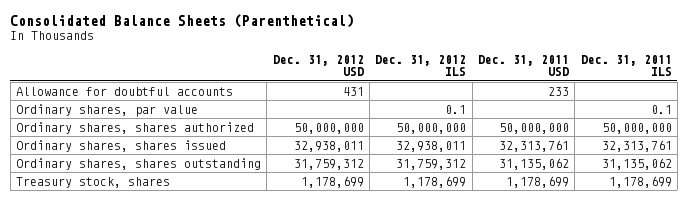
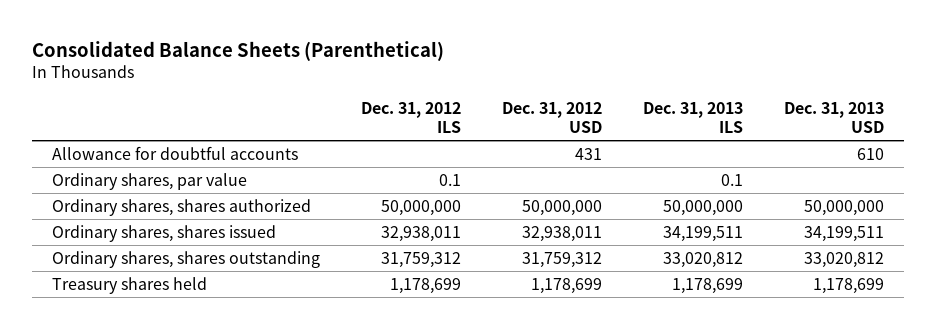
- | Dec. 31, 2012 USD | Dec. 31, 2012 ILS | Dec. 31, 2011 USD | Dec. 31, 2011 ILS
+ | Dec. 31, 2012 ILS | Dec. 31, 2012 USD | Dec. 31, 2013 ILS | Dec. 31, 2013 USD
- Treasury stock, shares | 1,178,699 | 1,178,699 | 1,178,699 | 1,178,699
+ Treasury shares held | 1,178,699 | 1,178,699 | 1,178,699 | 1,178,699

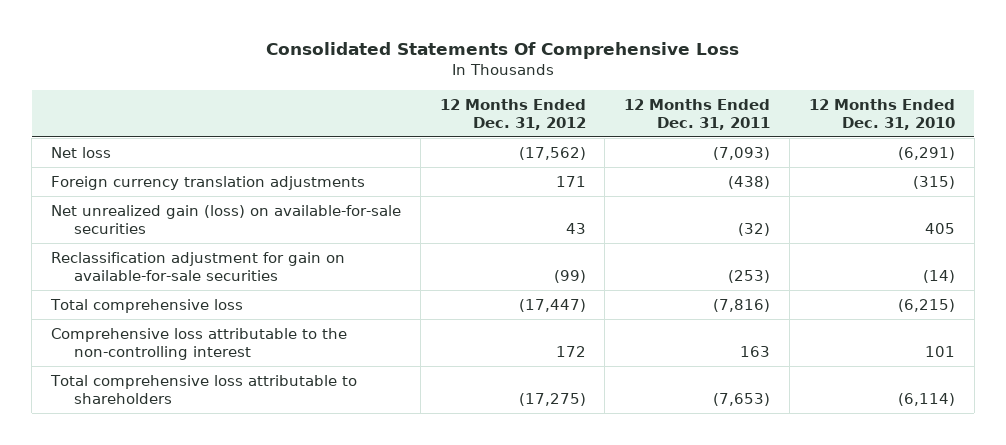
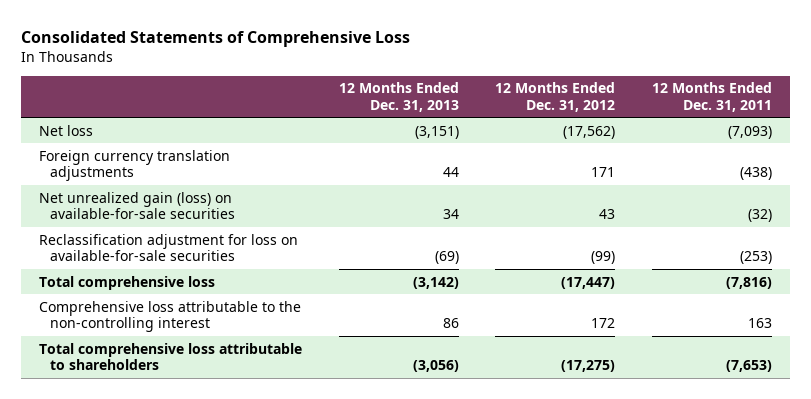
- Consolidated Statements Of Comprehensive Loss
+ Consolidated Statements of Comprehensive Loss
- | 12 Months Ended Dec. 31, 2012 | 12 Months Ended Dec. 31, 2011 | 12 Months Ended Dec. 31, 2010
+ | 12 Months Ended Dec. 31, 2013 | 12 Months Ended Dec. 31, 2012 | 12 Months Ended Dec. 31, 2011
- Reclassification adjustment for gain on available-for-sale securities | (99) | (253) | (14)
+ Reclassification adjustment for loss on available-for-sale securities | (69) | (99) | (253)

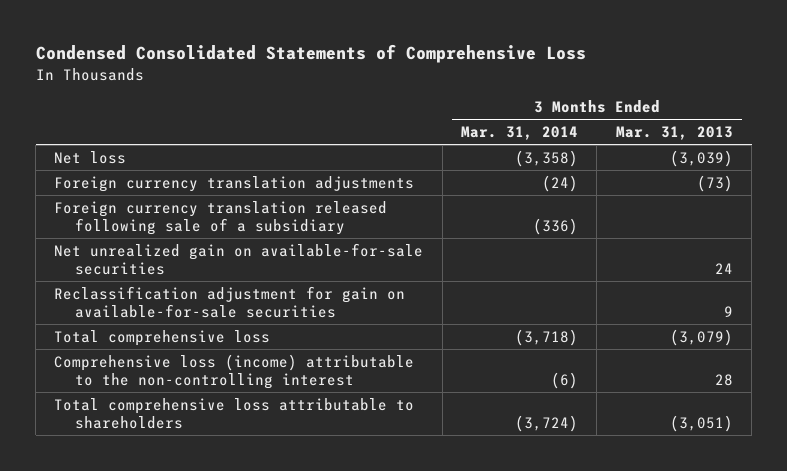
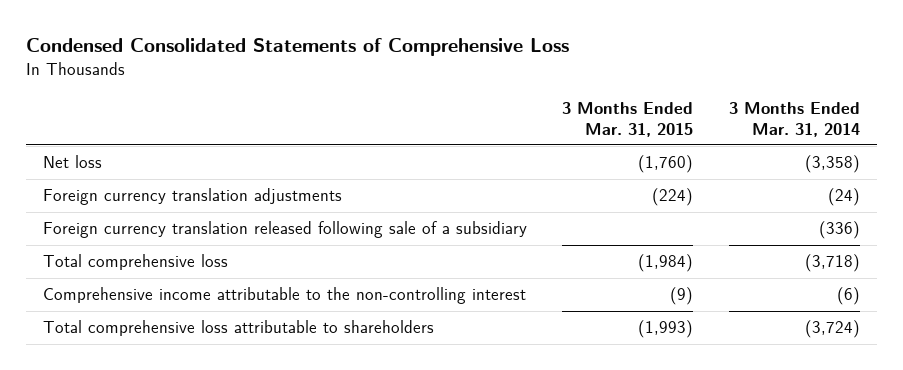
- | 3 Months Ended Mar. 31, 2014 | 3 Months Ended Mar. 31, 2013
+ | 3 Months Ended Mar. 31, 2015 | 3 Months Ended Mar. 31, 2014
- Net unrealized gain on available-for-sale securities | | 24
- Reclassification adjustment for gain on available-for-sale securities | | 9
- Comprehensive loss (income) attributable to the non-controlling interest | (6) | 28
+ Comprehensive income attributable to the non-controlling interest | (9) | (6)

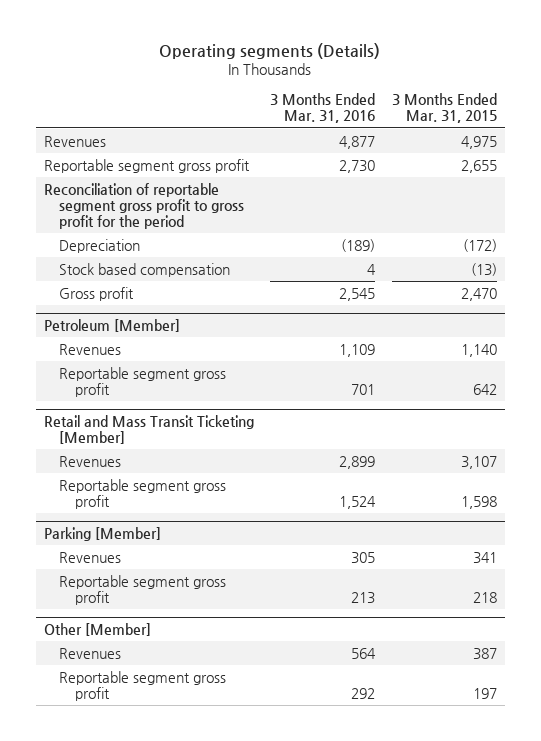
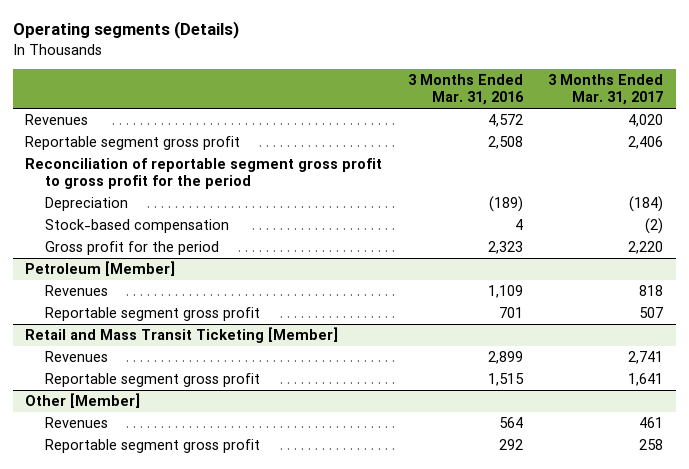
- | 3 Months Ended Mar. 31, 2016 | 3 Months Ended Mar. 31, 2015
+ | 3 Months Ended Mar. 31, 2016 | 3 Months Ended Mar. 31, 2017
- Revenues | 4,877 | 4,975
- Reportable segment gross profit | 2,730 | 2,655
+ Revenues | 4,572 | 4,020
+ Reportable segment gross profit | 2,508 | 2,406
- Stock based compensation | 4 | (13)
- Gross profit | 2,545 | 2,470
+ Stock-based compensation | 4 | (2)
+ Gross profit for the period | 2,323 | 2,220
@ Retail and Mass Transit Ticketing [Member]
- Reportable segment gross profit | 1,524 | 1,598
- Parking [Member]
- Revenues | 305 | 341
- Reportable segment gross profit | 213 | 218
@ Retail and Mass Transit Ticketing [Member]
+ Reportable segment gross profit | 1,515 | 1,641

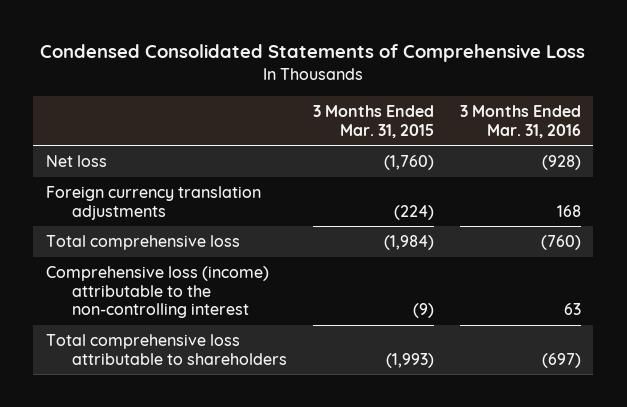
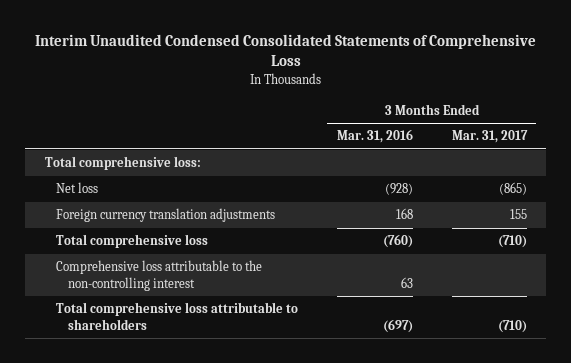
- Condensed Consolidated Statements of Comprehensive Loss
+ Interim Unaudited Condensed Consolidated Statements of Comprehensive Loss
- | 3 Months Ended Mar. 31, 2015 | 3 Months Ended Mar. 31, 2016
+ | 3 Months Ended Mar. 31, 2016 | 3 Months Ended Mar. 31, 2017
+ Total comprehensive loss:
- Comprehensive loss (income) attributable to the non-controlling interest | (9) | 63
+ Comprehensive loss attributable to the non-controlling interest | 63 |

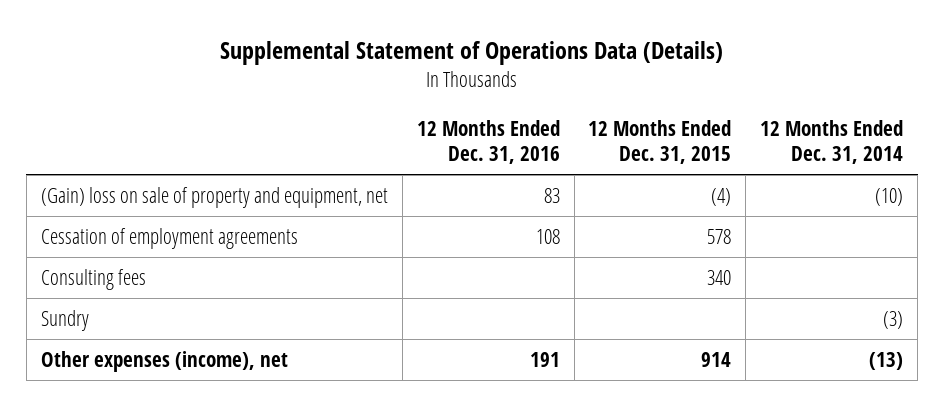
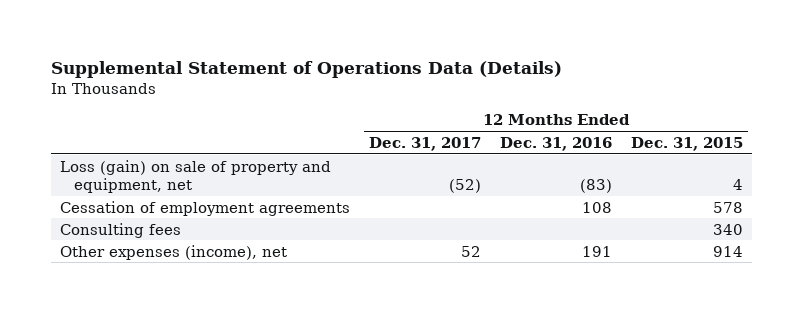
- | 12 Months Ended Dec. 31, 2016 | 12 Months Ended Dec. 31, 2015 | 12 Months Ended Dec. 31, 2014
+ | 12 Months Ended Dec. 31, 2017 | 12 Months Ended Dec. 31, 2016 | 12 Months Ended Dec. 31, 2015
- (Gain) loss on sale of property and equipment, net | 83 | (4) | (10)
+ Loss (gain) on sale of property and equipment, net | (52) | (83) | 4
- Sundry | | | (3)

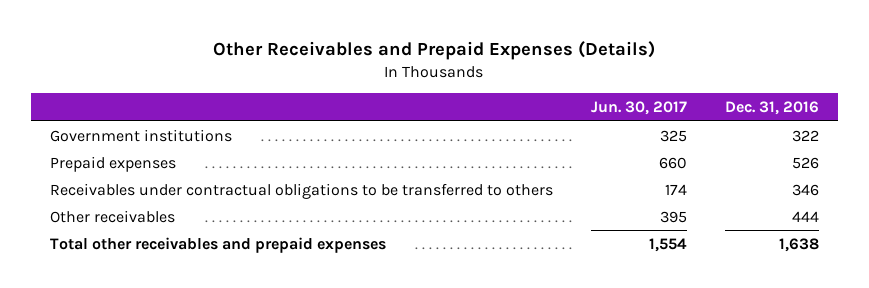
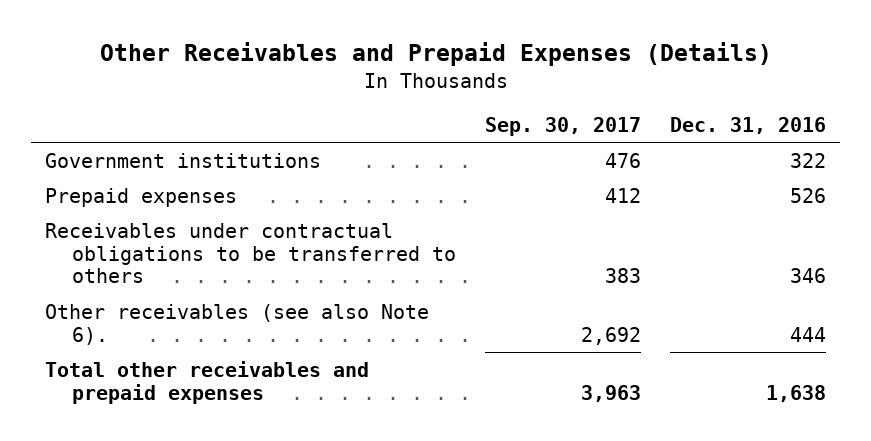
- | Jun. 30, 2017 | Dec. 31, 2016
+ | Sep. 30, 2017 | Dec. 31, 2016
- Other receivables | 395 | 444
+ Other receivables (see also Note 6). | 2,692 | 444

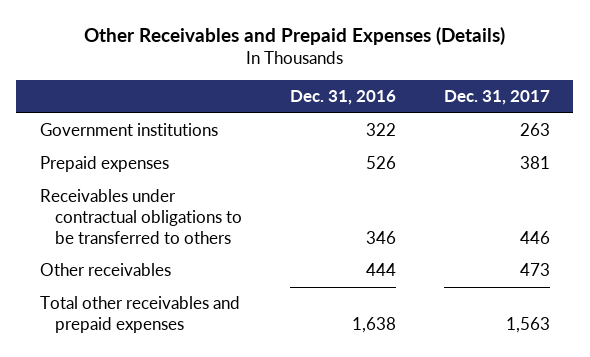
- | Sep. 30, 2017 | Dec. 31, 2016
+ | Dec. 31, 2016 | Dec. 31, 2017
- Other receivables (see also Note 6). | 2,692 | 444
+ Other receivables | 444 | 473

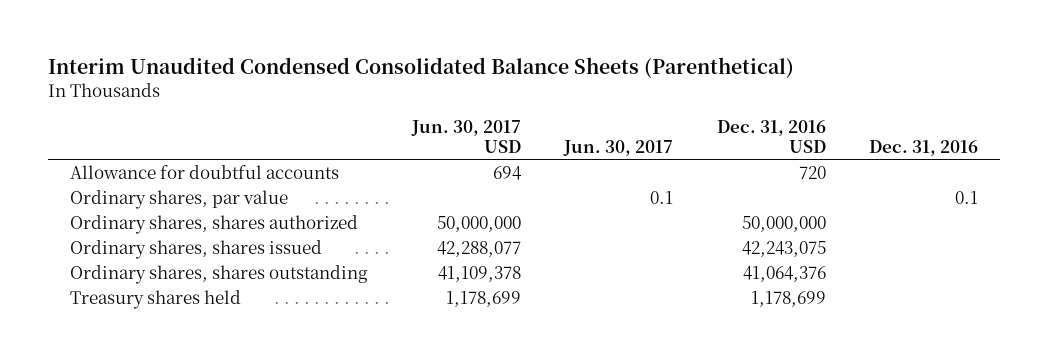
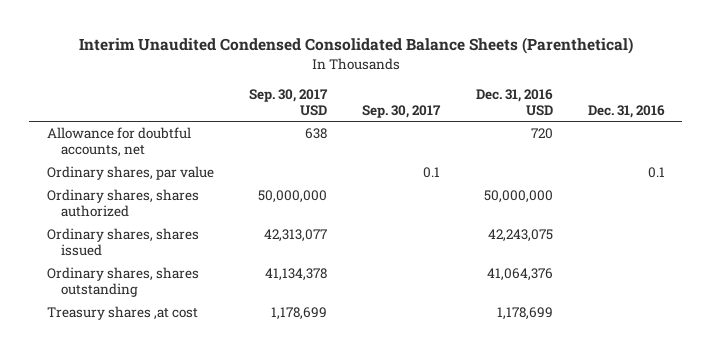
- | Jun. 30, 2017 USD | Jun. 30, 2017 | Dec. 31, 2016 USD | Dec. 31, 2016
+ | Sep. 30, 2017 USD | Sep. 30, 2017 | Dec. 31, 2016 USD | Dec. 31, 2016
- Allowance for doubtful accounts | 694 | | 720 |
+ Allowance for doubtful accounts, net | 638 | | 720 |
- Treasury shares held | 1,178,699 | | 1,178,699 |
+ Treasury shares ,at cost | 1,178,699 | | 1,178,699 |

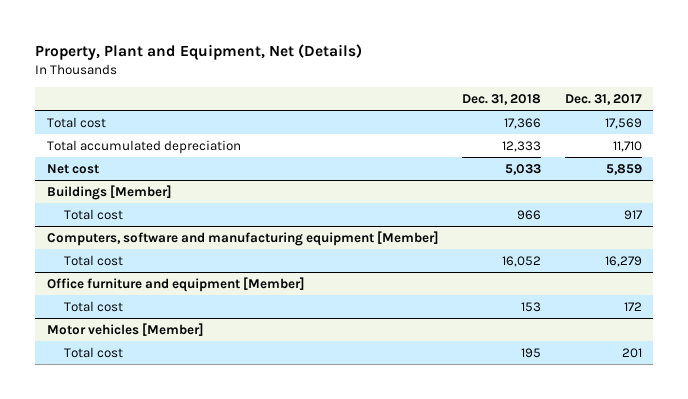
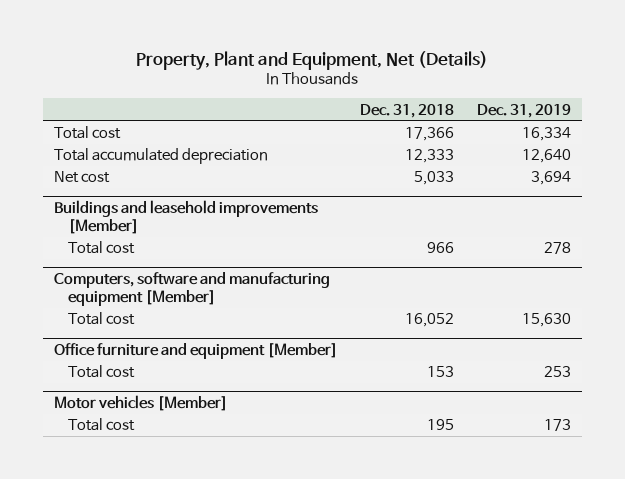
- | Dec. 31, 2018 | Dec. 31, 2017
+ | Dec. 31, 2018 | Dec. 31, 2019
- Buildings [Member]
+ Buildings and leasehold improvements [Member]

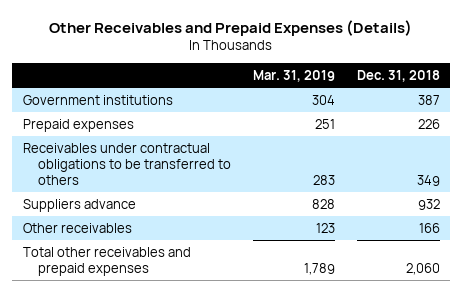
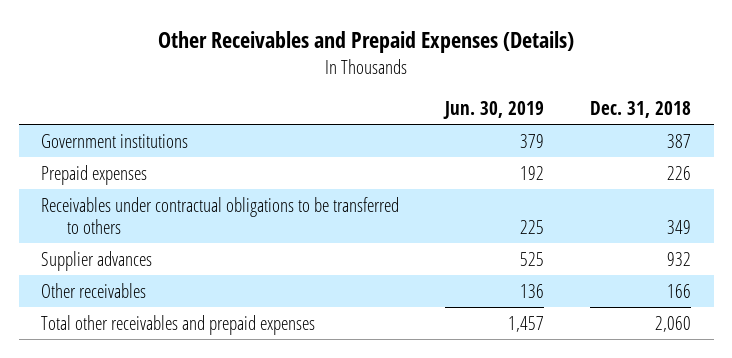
- | Mar. 31, 2019 | Dec. 31, 2018
+ | Jun. 30, 2019 | Dec. 31, 2018
- Suppliers advance | 828 | 932
+ Supplier advances | 525 | 932

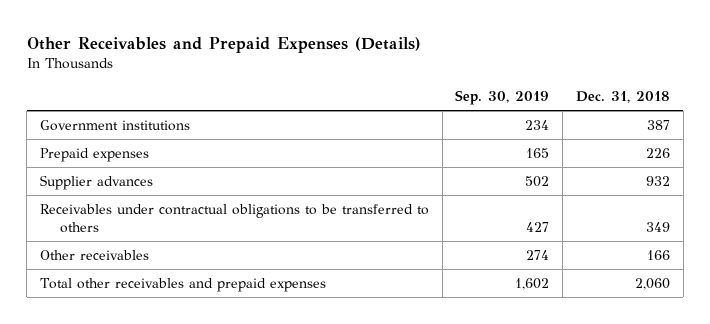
- | Jun. 30, 2019 | Dec. 31, 2018
+ | Sep. 30, 2019 | Dec. 31, 2018
moved down: Receivables under contractual obligations to be transferred to others | 427 | 349

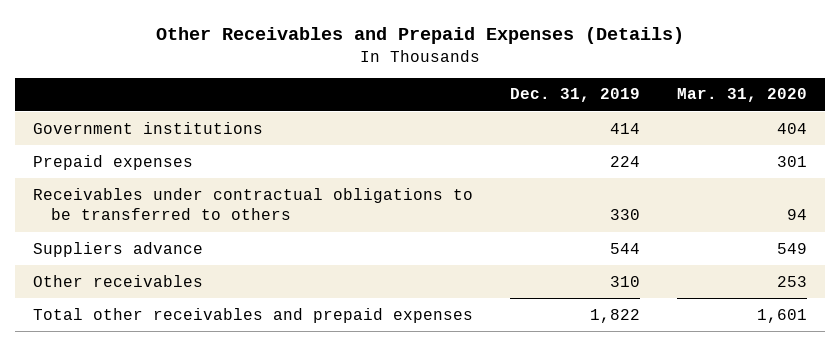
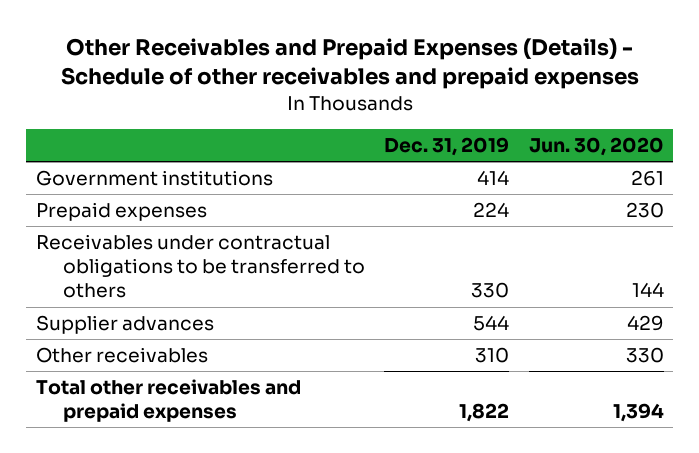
- Other Receivables and Prepaid Expenses (Details)
+ Other Receivables and Prepaid Expenses (Details) - Schedule of other receivables and prepaid expenses
- | Dec. 31, 2019 | Mar. 31, 2020
+ | Dec. 31, 2019 | Jun. 30, 2020
- Suppliers advance | 544 | 549
+ Supplier advances | 544 | 429

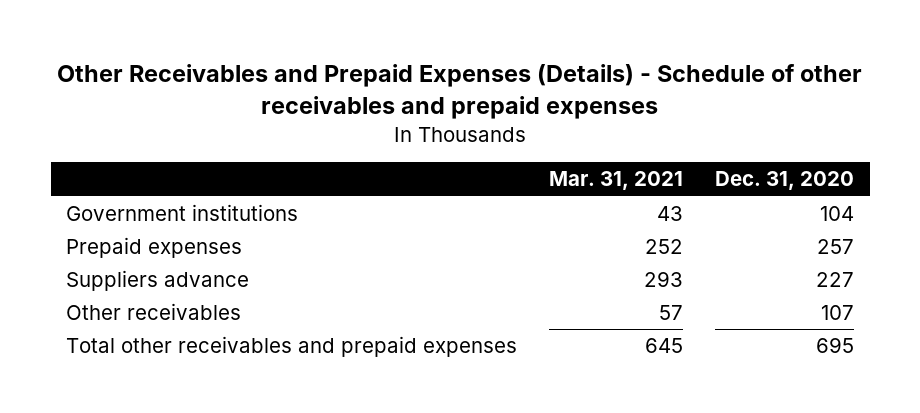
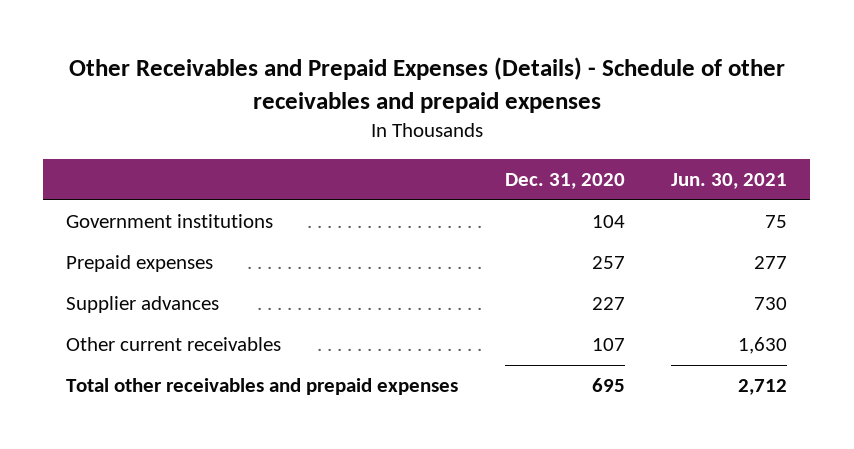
- | Mar. 31, 2021 | Dec. 31, 2020
+ | Dec. 31, 2020 | Jun. 30, 2021
- Suppliers advance | 293 | 227
- Other receivables | 57 | 107
+ Supplier advances | 227 | 730
+ Other current receivables | 107 | 1,630

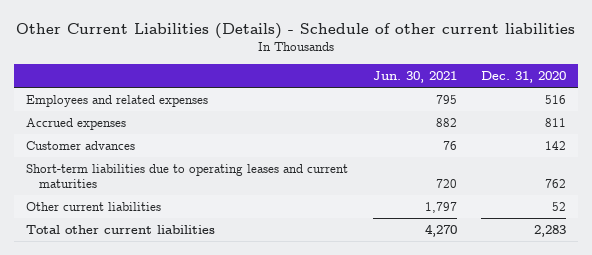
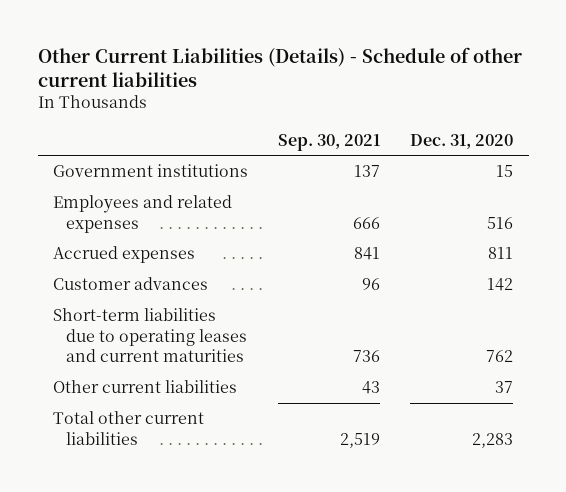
- | Jun. 30, 2021 | Dec. 31, 2020
+ | Sep. 30, 2021 | Dec. 31, 2020
+ Government institutions | 137 | 15
- Other current liabilities | 1,797 | 52
+ Other current liabilities | 43 | 37

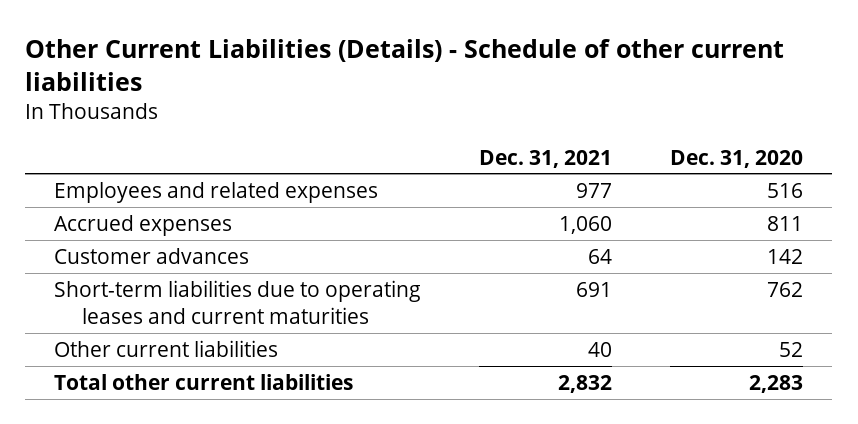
- | Sep. 30, 2021 | Dec. 31, 2020
+ | Dec. 31, 2021 | Dec. 31, 2020
- Government institutions | 137 | 15
- Other current liabilities | 43 | 37
+ Other current liabilities | 40 | 52

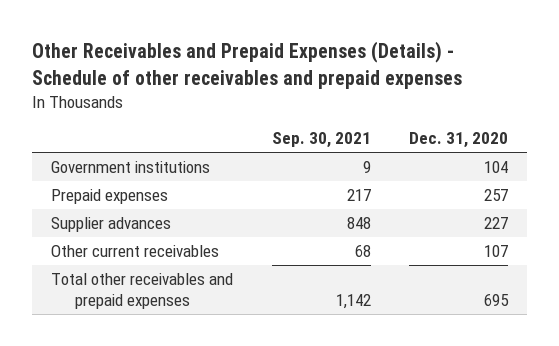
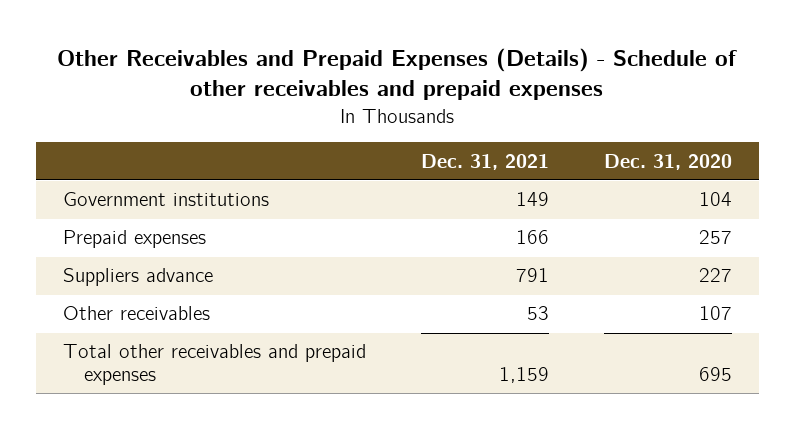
- | Sep. 30, 2021 | Dec. 31, 2020
+ | Dec. 31, 2021 | Dec. 31, 2020
- Supplier advances | 848 | 227
- Other current receivables | 68 | 107
+ Suppliers advance | 791 | 227
+ Other receivables | 53 | 107

